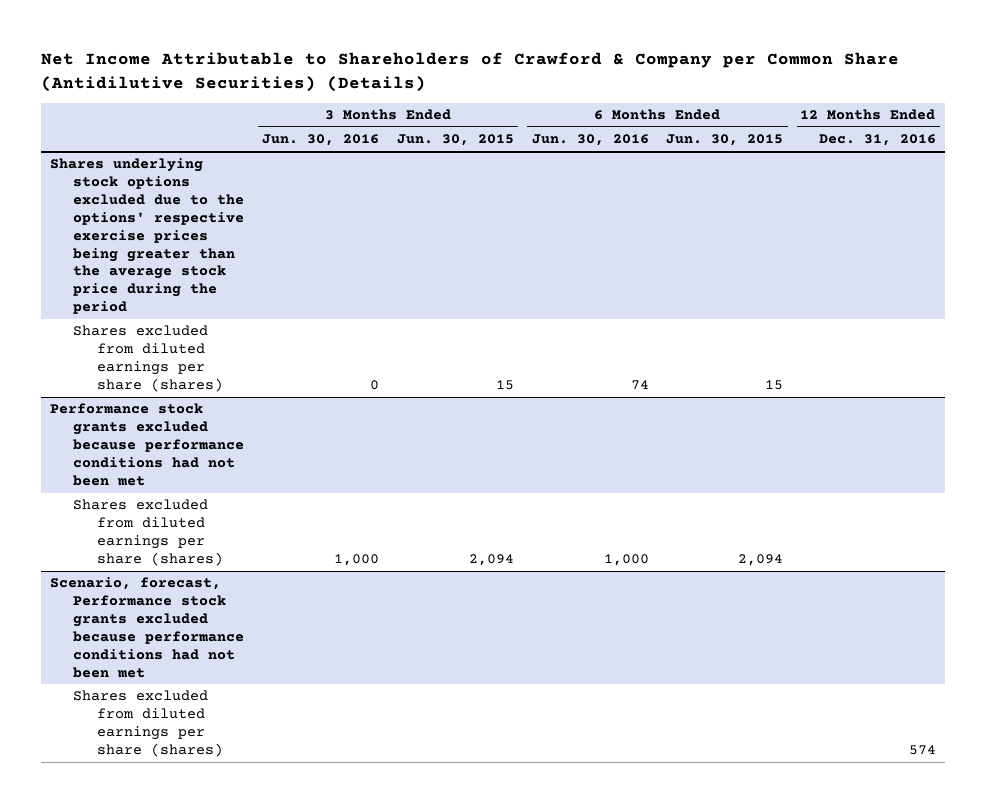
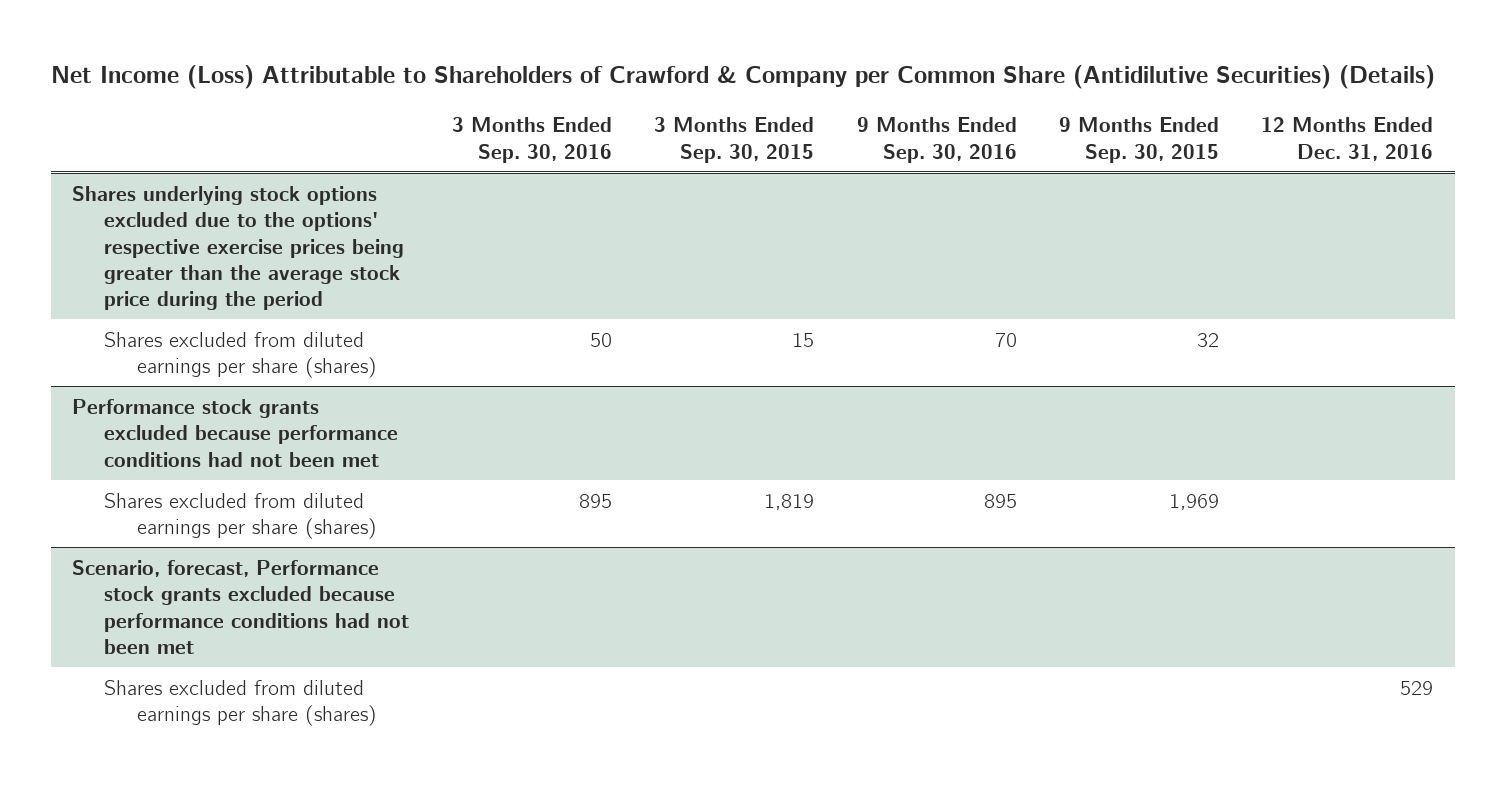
- Net Income Attributable to Shareholders of Crawford & Company per Common Share (Antidilutive Securities) (Details)
+ Net Income (Loss) Attributable to Shareholders of Crawford & Company per Common Share (Antidilutive Securities) (Details)
- | 3 Months Ended Jun. 30, 2016 | 3 Months Ended Jun. 30, 2015 | 6 Months Ended Jun. 30, 2016 | 6 Months Ended Jun. 30, 2015 | 12 Months Ended Dec. 31, 2016
+ | 3 Months Ended Sep. 30, 2016 | 3 Months Ended Sep. 30, 2015 | 9 Months Ended Sep. 30, 2016 | 9 Months Ended Sep. 30, 2015 | 12 Months Ended Dec. 31, 2016
@ Scenario, forecast, Performance stock grants excluded because performance conditions had not been met
- Shares excluded from diluted earnings per share (shares) | | | | | 574
+ Shares excluded from diluted earnings per share (shares) | | | | | 529

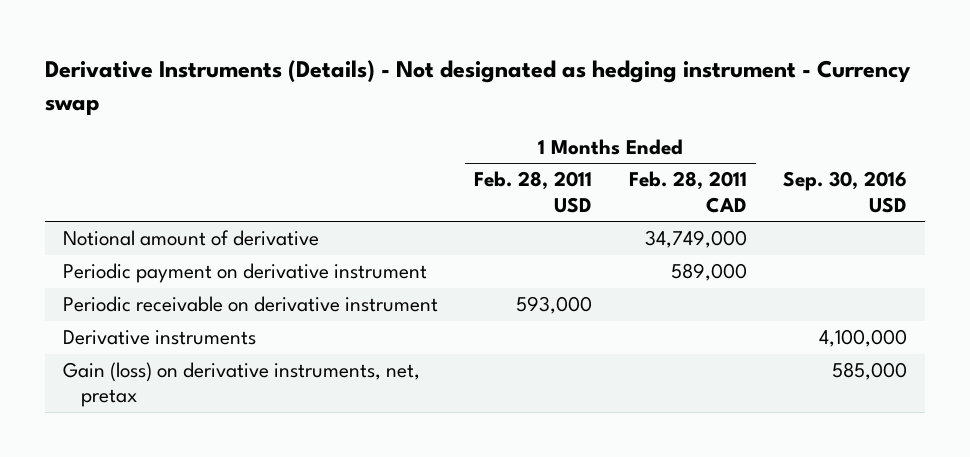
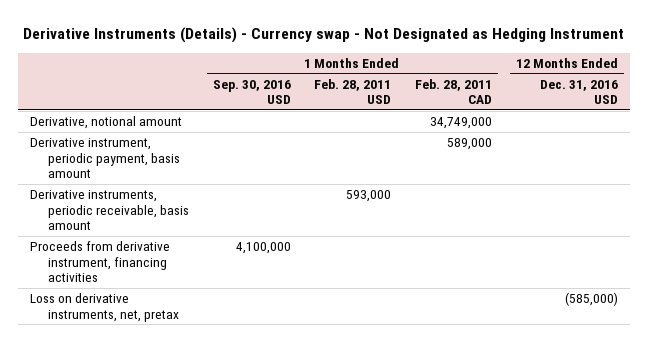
- Derivative Instruments (Details) - Not designated as hedging instrument - Currency swap
+ Derivative Instruments (Details) - Currency swap - Not Designated as Hedging Instrument
- | 1 Months Ended Feb. 28, 2011 USD | 1 Months Ended Feb. 28, 2011 CAD | Sep. 30, 2016 USD
+ | 1 Months Ended Sep. 30, 2016 USD | 1 Months Ended Feb. 28, 2011 USD | 1 Months Ended Feb. 28, 2011 CAD | 12 Months Ended Dec. 31, 2016 USD
- Notional amount of derivative | | 34,749,000 |
- Periodic payment on derivative instrument | | 589,000 |
- Periodic receivable on derivative instrument | 593,000 | |
- Derivative instruments | | | 4,100,000
- Gain (loss) on derivative instruments, net, pretax | | | 585,000
+ Derivative, notional amount | | | 34,749,000 |
+ Derivative instrument, periodic payment, basis amount | | | 589,000 |
+ Derivative instruments, periodic receivable, basis amount | | 593,000 | |
+ Proceeds from derivative instrument, financing activities | 4,100,000 | | |
+ Loss on derivative instruments, net, pretax | | | | (585,000)

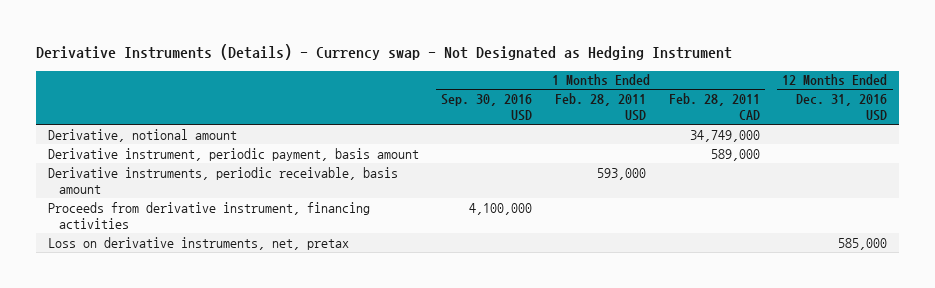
- Loss on derivative instruments, net, pretax | | | | (585,000)
+ Loss on derivative instruments, net, pretax | | | | 585,000

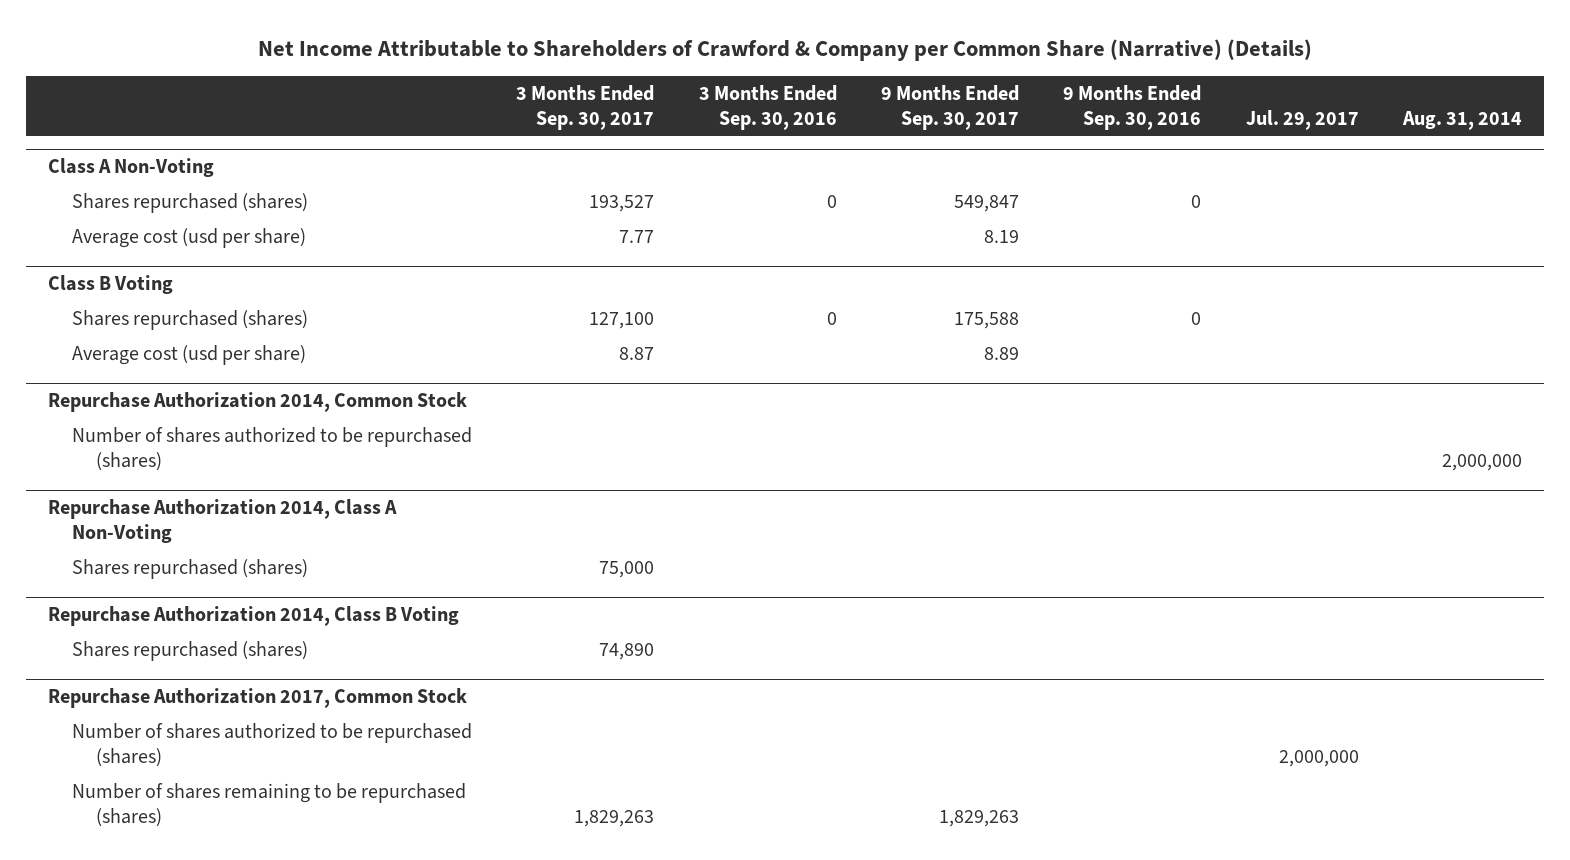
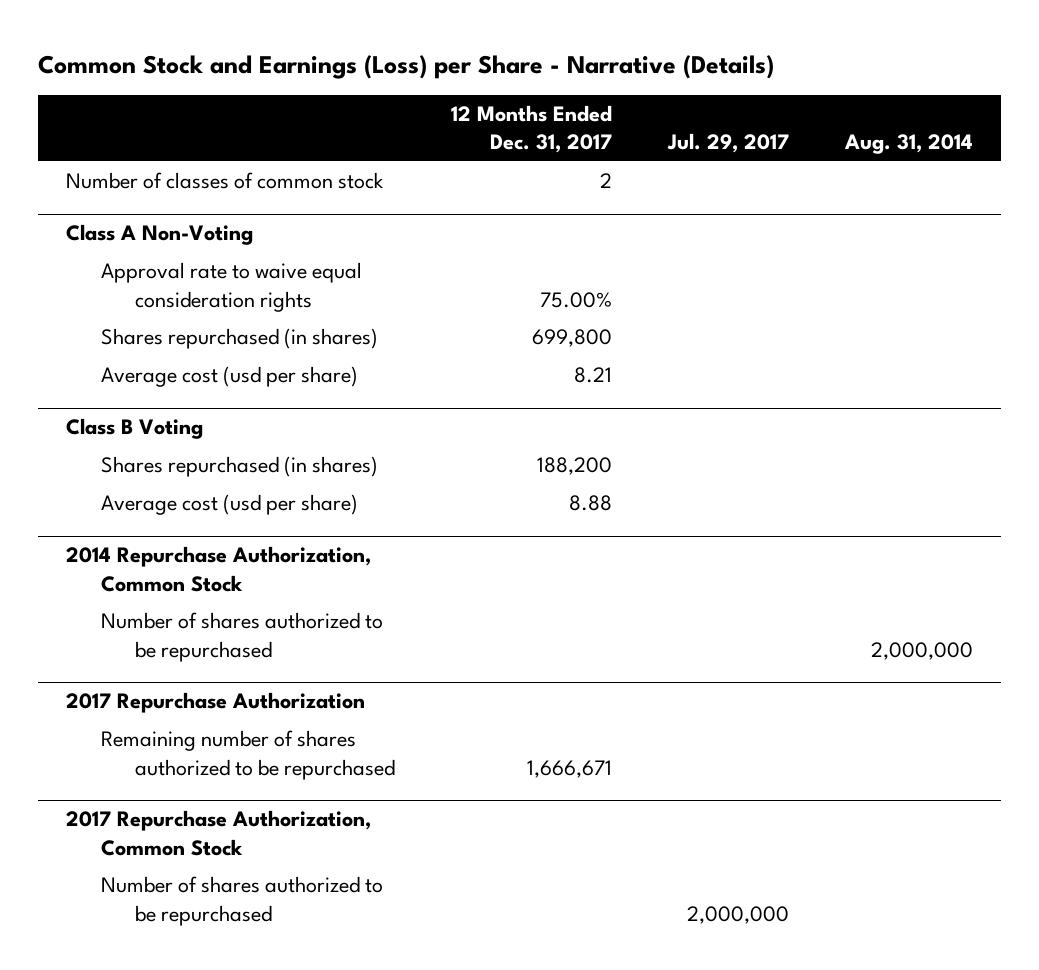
- Net Income Attributable to Shareholders of Crawford & Company per Common Share (Narrative) (Details)
+ Common Stock and Earnings (Loss) per Share - Narrative (Details)
- | 3 Months Ended Sep. 30, 2017 | 3 Months Ended Sep. 30, 2016 | 9 Months Ended Sep. 30, 2017 | 9 Months Ended Sep. 30, 2016 | Jul. 29, 2017 | Aug. 31, 2014
+ | 12 Months Ended Dec. 31, 2017 | Jul. 29, 2017 | Aug. 31, 2014
+ Number of classes of common stock | 2 | |
@ Class A Non-Voting
- Shares repurchased (shares) | 193,527 | 0 | 549,847 | 0 | |
+ Approval rate to waive equal consideration rights | 75.00% | |
+ Shares repurchased (in shares) | 699,800 | |
@ Class B Voting
- Shares repurchased (shares) | 127,100 | 0 | 175,588 | 0 | |
+ Shares repurchased (in shares) | 188,200 | |
- Repurchase Authorization 2014, Common Stock
- Number of shares authorized to be repurchased (shares) | | | | | | 2,000,000
- Repurchase Authorization 2014, Class A Non-Voting
- Shares repurchased (shares) | 75,000 | | | | |
- Repurchase Authorization 2014, Class B Voting
- Shares repurchased (shares) | 74,890 | | | | |
- Repurchase Authorization 2017, Common Stock
- Number of shares authorized to be repurchased (shares) | | | | | 2,000,000 |
- Number of shares remaining to be repurchased (shares) | 1,829,263 | | 1,829,263 | | |
+ 2014 Repurchase Authorization, Common Stock
+ Number of shares authorized to be repurchased | | | 2,000,000
+ 2017 Repurchase Authorization
+ Remaining number of shares authorized to be repurchased | 1,666,671 | |
+ 2017 Repurchase Authorization, Common Stock
+ Number of shares authorized to be repurchased | | 2,000,000 |

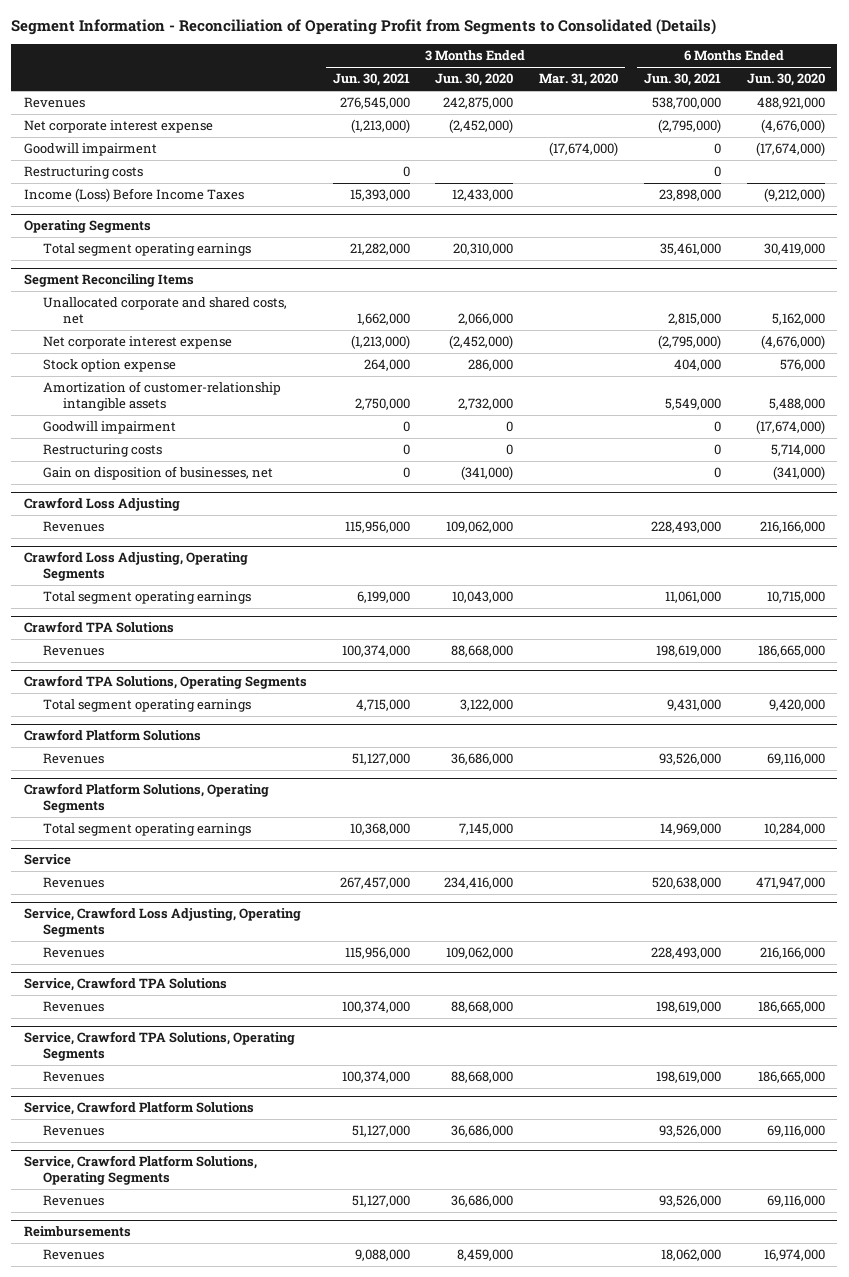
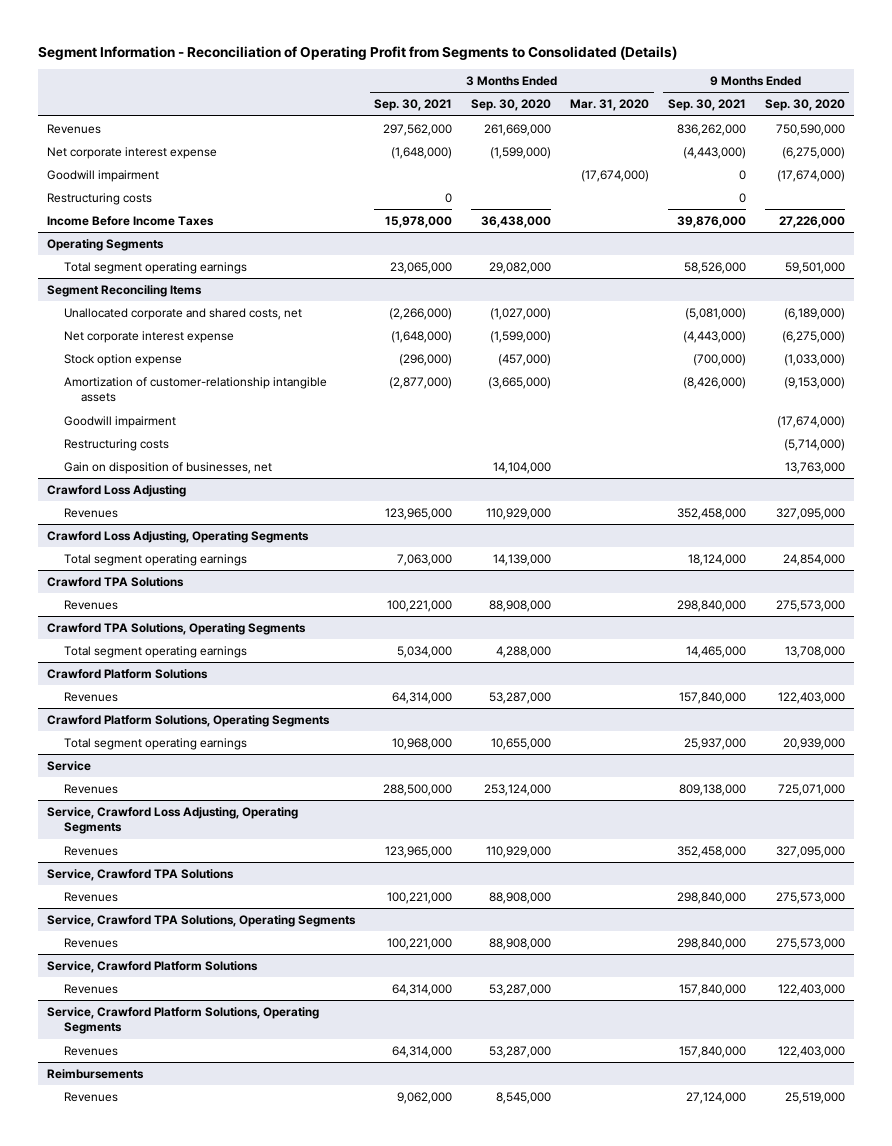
- | 3 Months Ended Jun. 30, 2021 | 3 Months Ended Jun. 30, 2020 | 3 Months Ended Mar. 31, 2020 | 6 Months Ended Jun. 30, 2021 | 6 Months Ended Jun. 30, 2020
+ | 3 Months Ended Sep. 30, 2021 | 3 Months Ended Sep. 30, 2020 | 3 Months Ended Mar. 31, 2020 | 9 Months Ended Sep. 30, 2021 | 9 Months Ended Sep. 30, 2020
- Income (Loss) Before Income Taxes | 15,393,000 | 12,433,000 | | 23,898,000 | (9,212,000)
+ Income Before Income Taxes | 15,978,000 | 36,438,000 | | 39,876,000 | 27,226,000

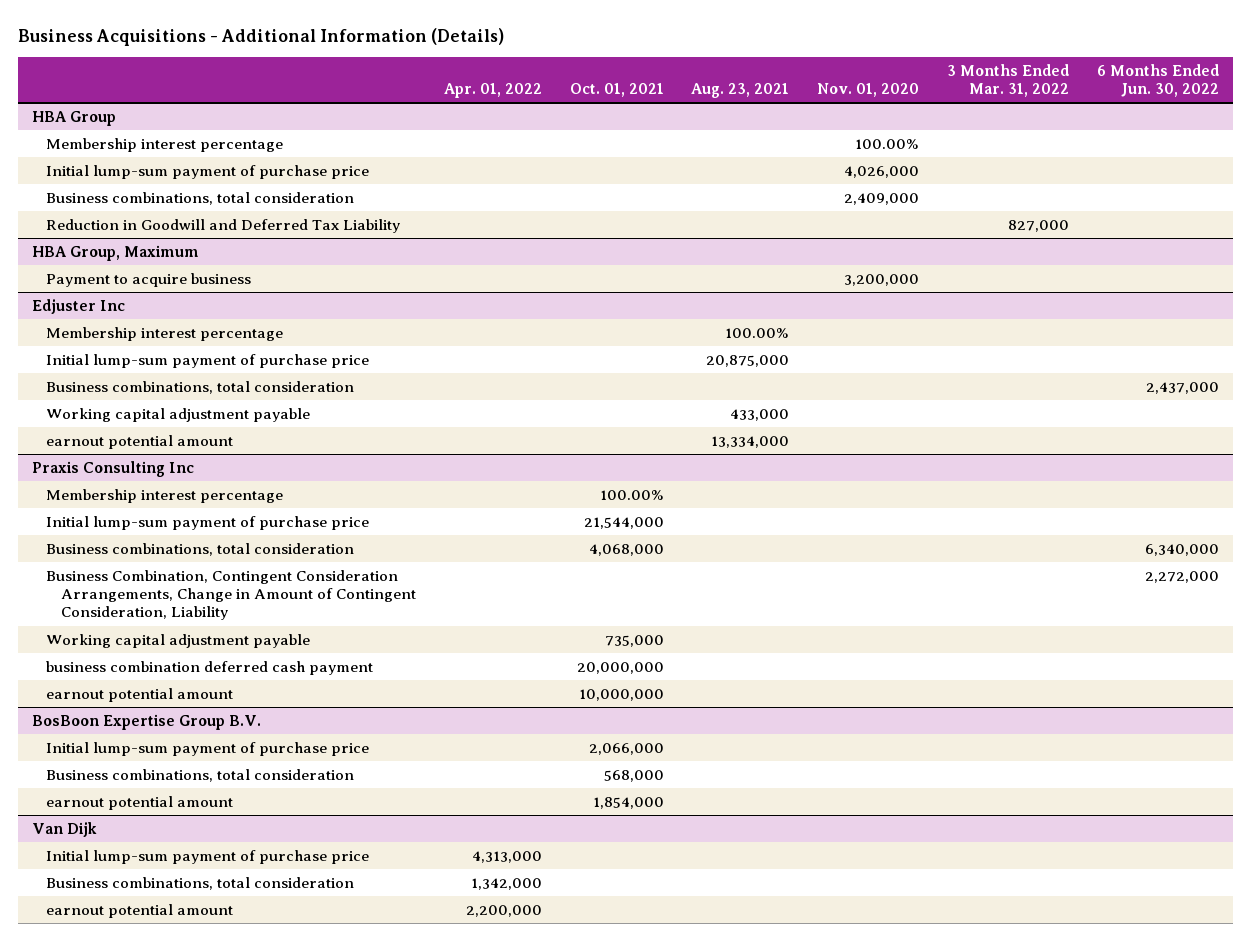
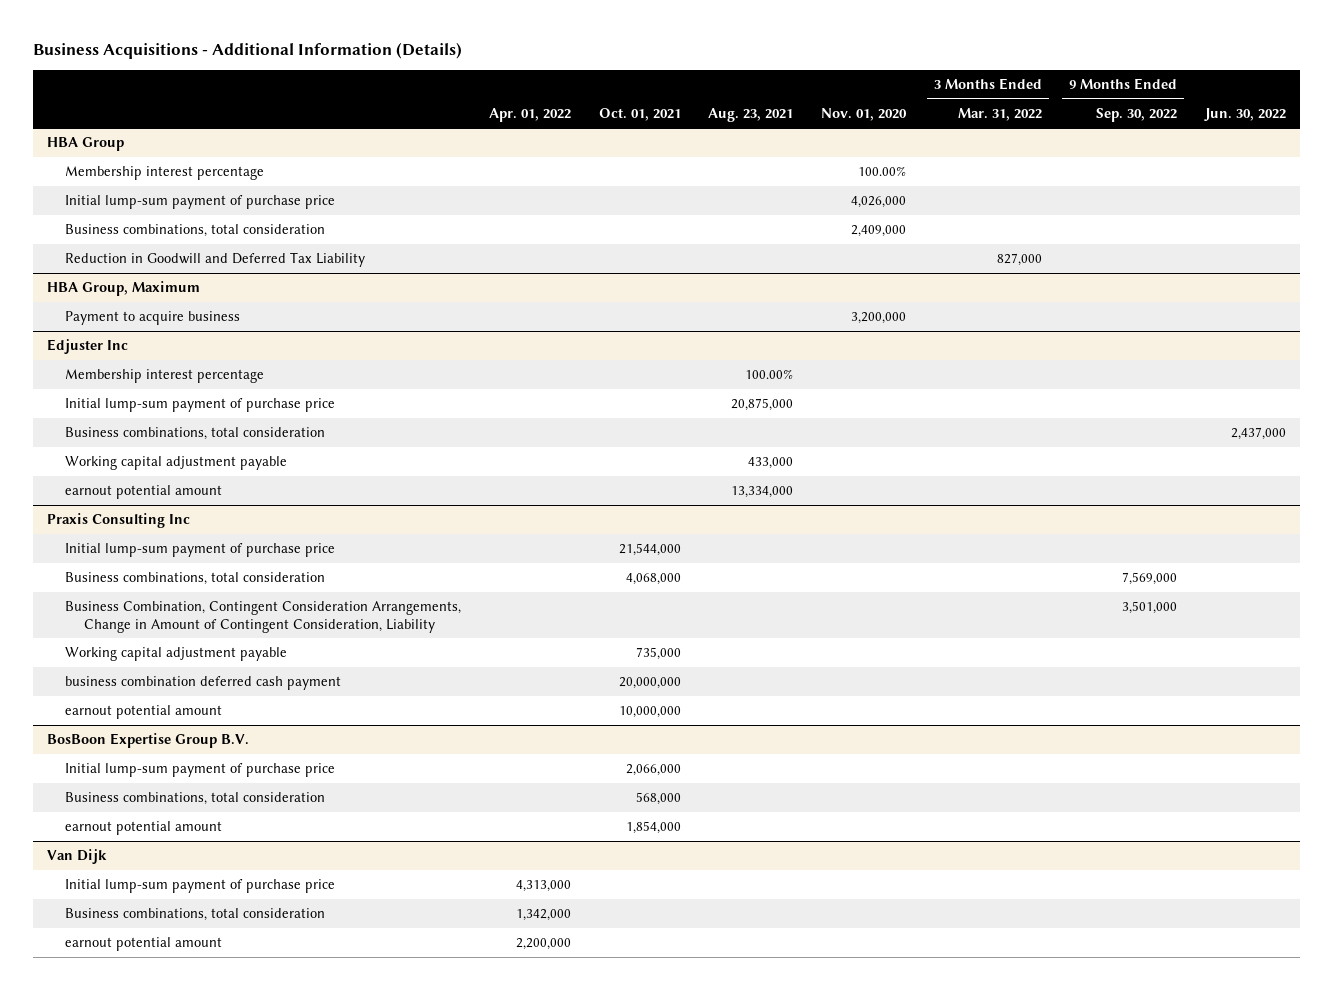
- | Apr. 01, 2022 | Oct. 01, 2021 | Aug. 23, 2021 | Nov. 01, 2020 | 3 Months Ended Mar. 31, 2022 | 6 Months Ended Jun. 30, 2022
+ | Apr. 01, 2022 | Oct. 01, 2021 | Aug. 23, 2021 | Nov. 01, 2020 | 3 Months Ended Mar. 31, 2022 | 9 Months Ended Sep. 30, 2022 | Jun. 30, 2022
@ Praxis Consulting Inc
- Membership interest percentage | | 100.00% | | | |

